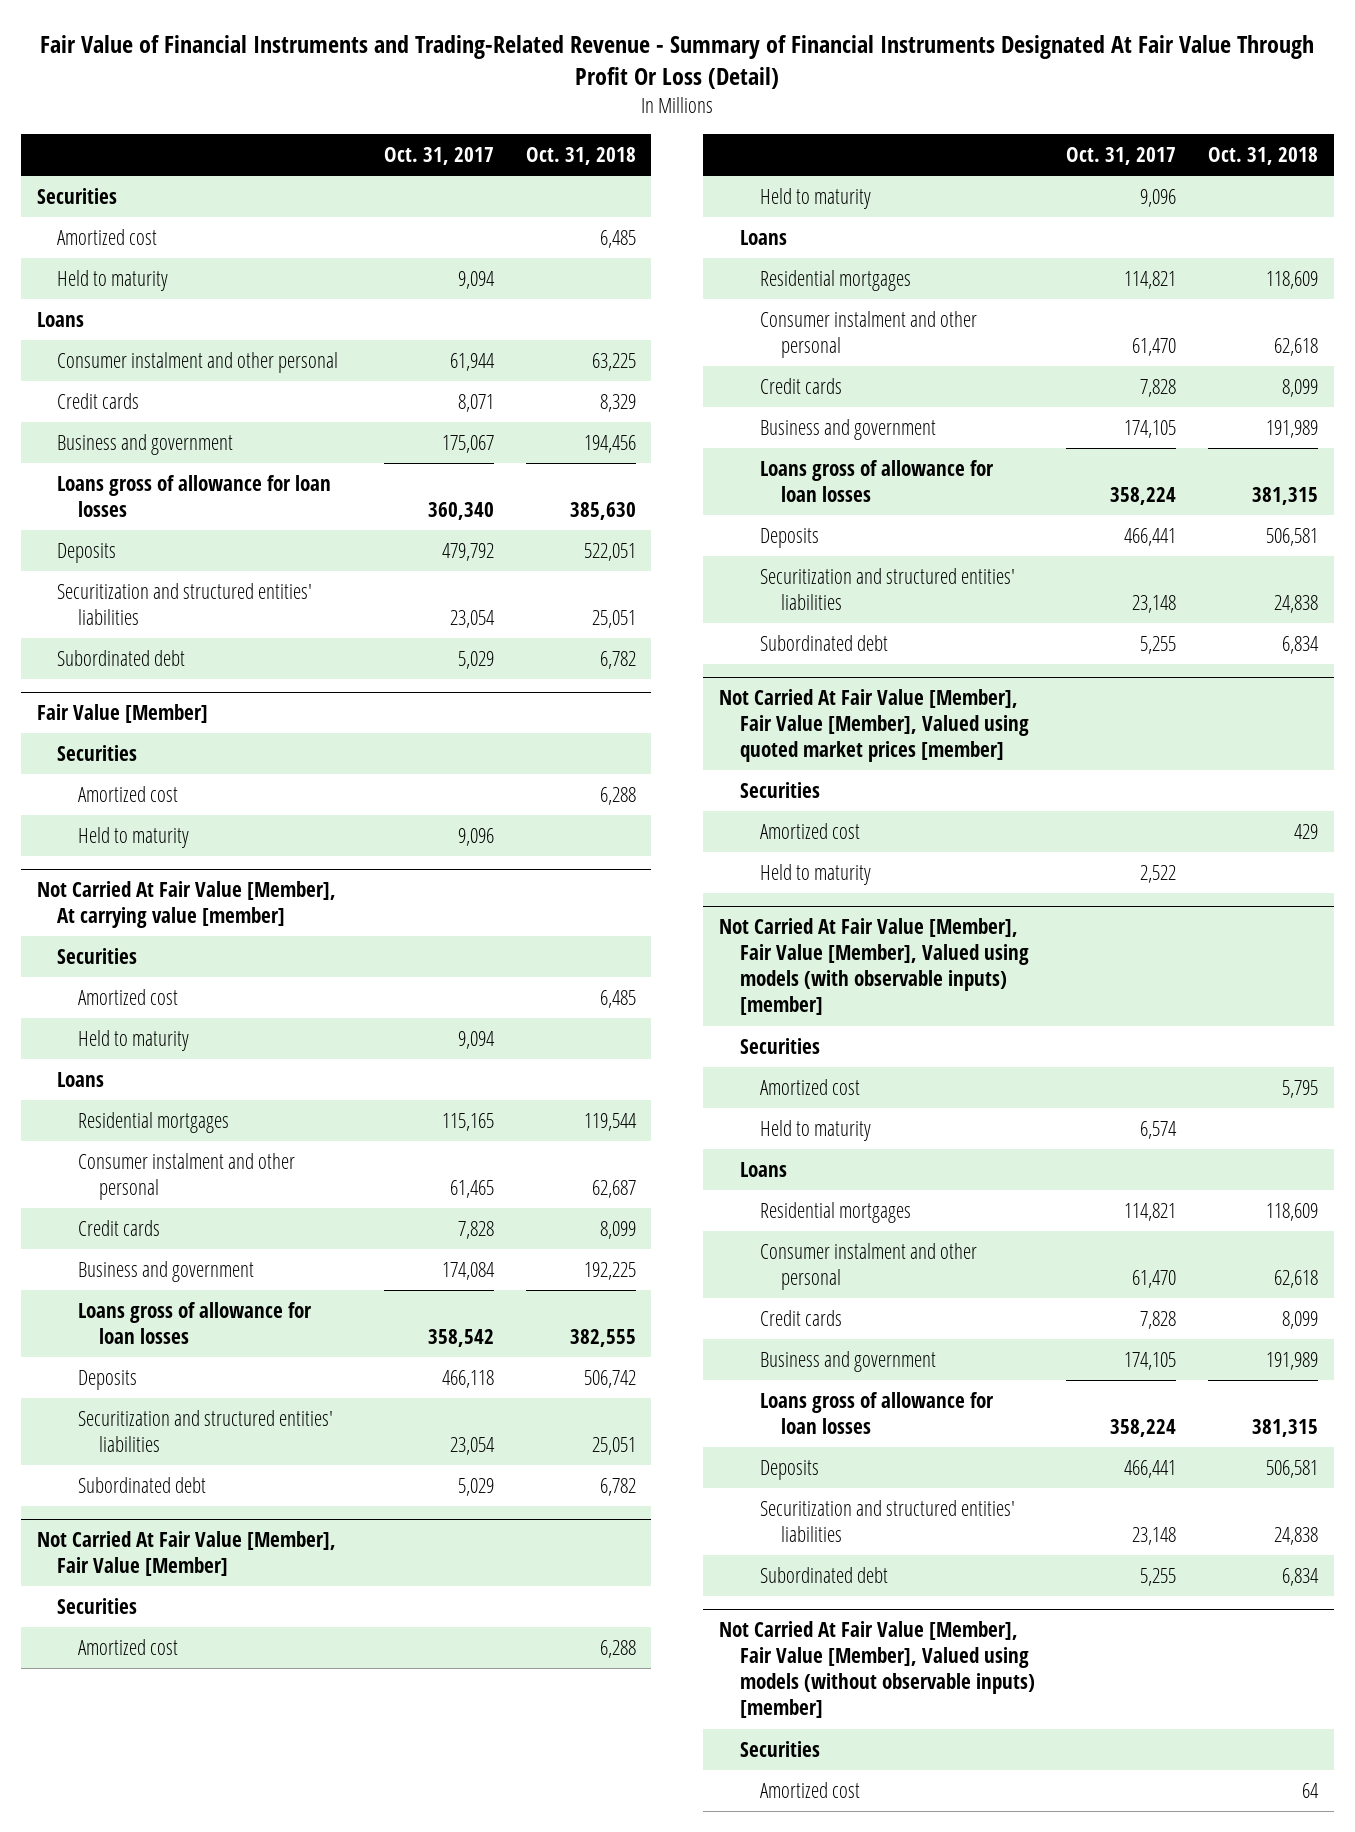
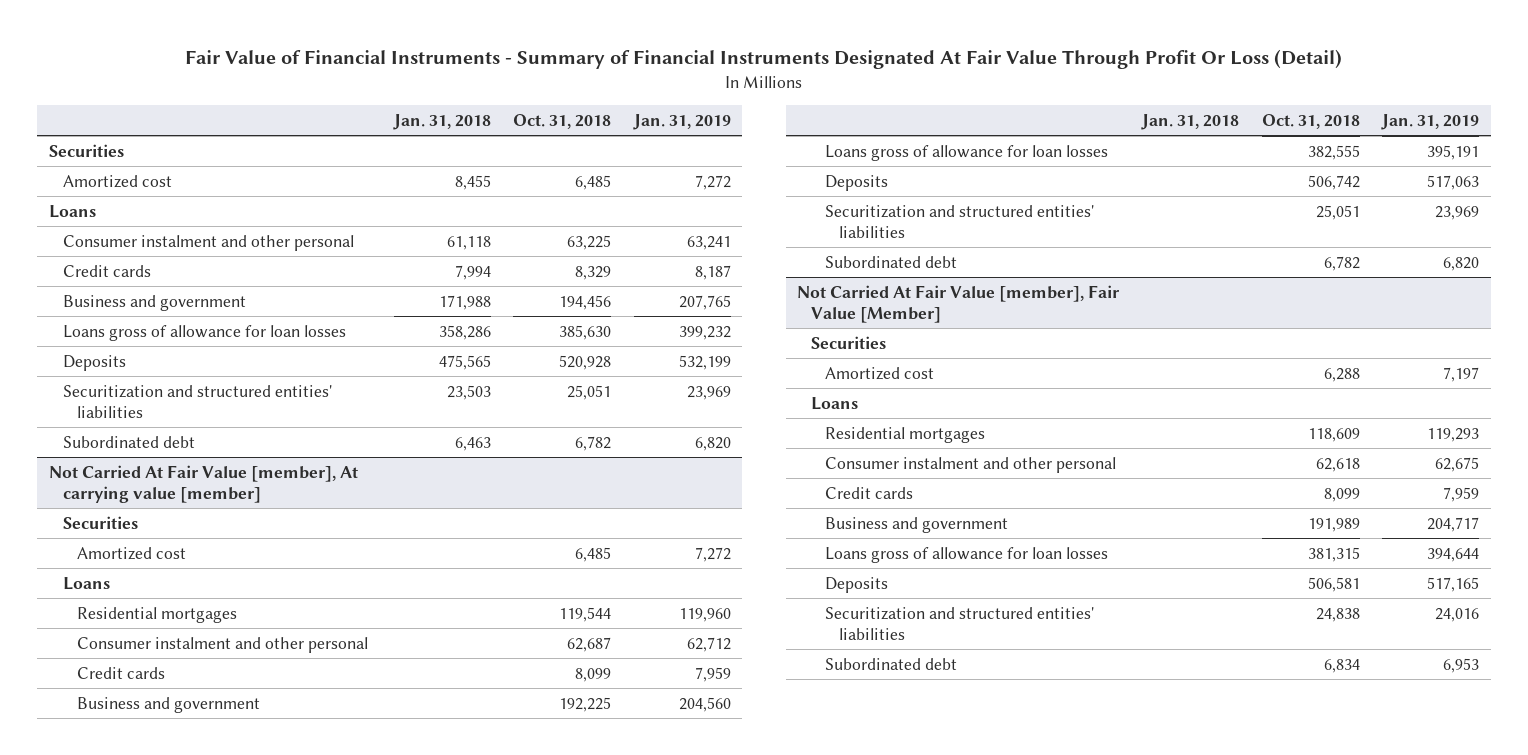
- Fair Value of Financial Instruments and Trading-Related Revenue - Summary of Financial Instruments Designated At Fair Value Through Profit Or Loss (Detail)
+ Fair Value of Financial Instruments - Summary of Financial Instruments Designated At Fair Value Through Profit Or Loss (Detail)
- | Oct. 31, 2017 | Oct. 31, 2018
+ | Jan. 31, 2018 | Oct. 31, 2018 | Jan. 31, 2019
- Held to maturity | 9,094 |
- Deposits | 479,792 | 522,051
+ Deposits | 475,565 | 520,928 | 532,199
- Fair Value [Member]
- Securities
- Amortized cost | | 6,288
- Held to maturity | 9,096 |
- Not Carried At Fair Value [Member], At carrying value [member]
+ Not Carried At Fair Value [member], At carrying value [member]
- Held to maturity | 9,094 |
- Not Carried At Fair Value [Member], Fair Value [Member]
+ Not Carried At Fair Value [member], Fair Value [Member]
- Held to maturity | 9,096 |
- Not Carried At Fair Value [Member], Fair Value [Member], Valued using quoted market prices [member]
- Securities
- Amortized cost | | 429
- Held to maturity | 2,522 |
- Not Carried At Fair Value [Member], Fair Value [Member], Valued using models (with observable inputs) [member]
- Securities
- Amortized cost | | 5,795
- Held to maturity | 6,574 |
- Loans
- Residential mortgages | 114,821 | 118,609
- Consumer instalment and other personal | 61,470 | 62,618
- Credit cards | 7,828 | 8,099
- Business and government | 174,105 | 191,989
- Loans gross of allowance for loan losses | 358,224 | 381,315
- Deposits | 466,441 | 506,581
- Securitization and structured entities' liabilities | 23,148 | 24,838
- Subordinated debt | 5,255 | 6,834
- Not Carried At Fair Value [Member], Fair Value [Member], Valued using models (without observable inputs) [member]
- Securities
- Amortized cost | | 64

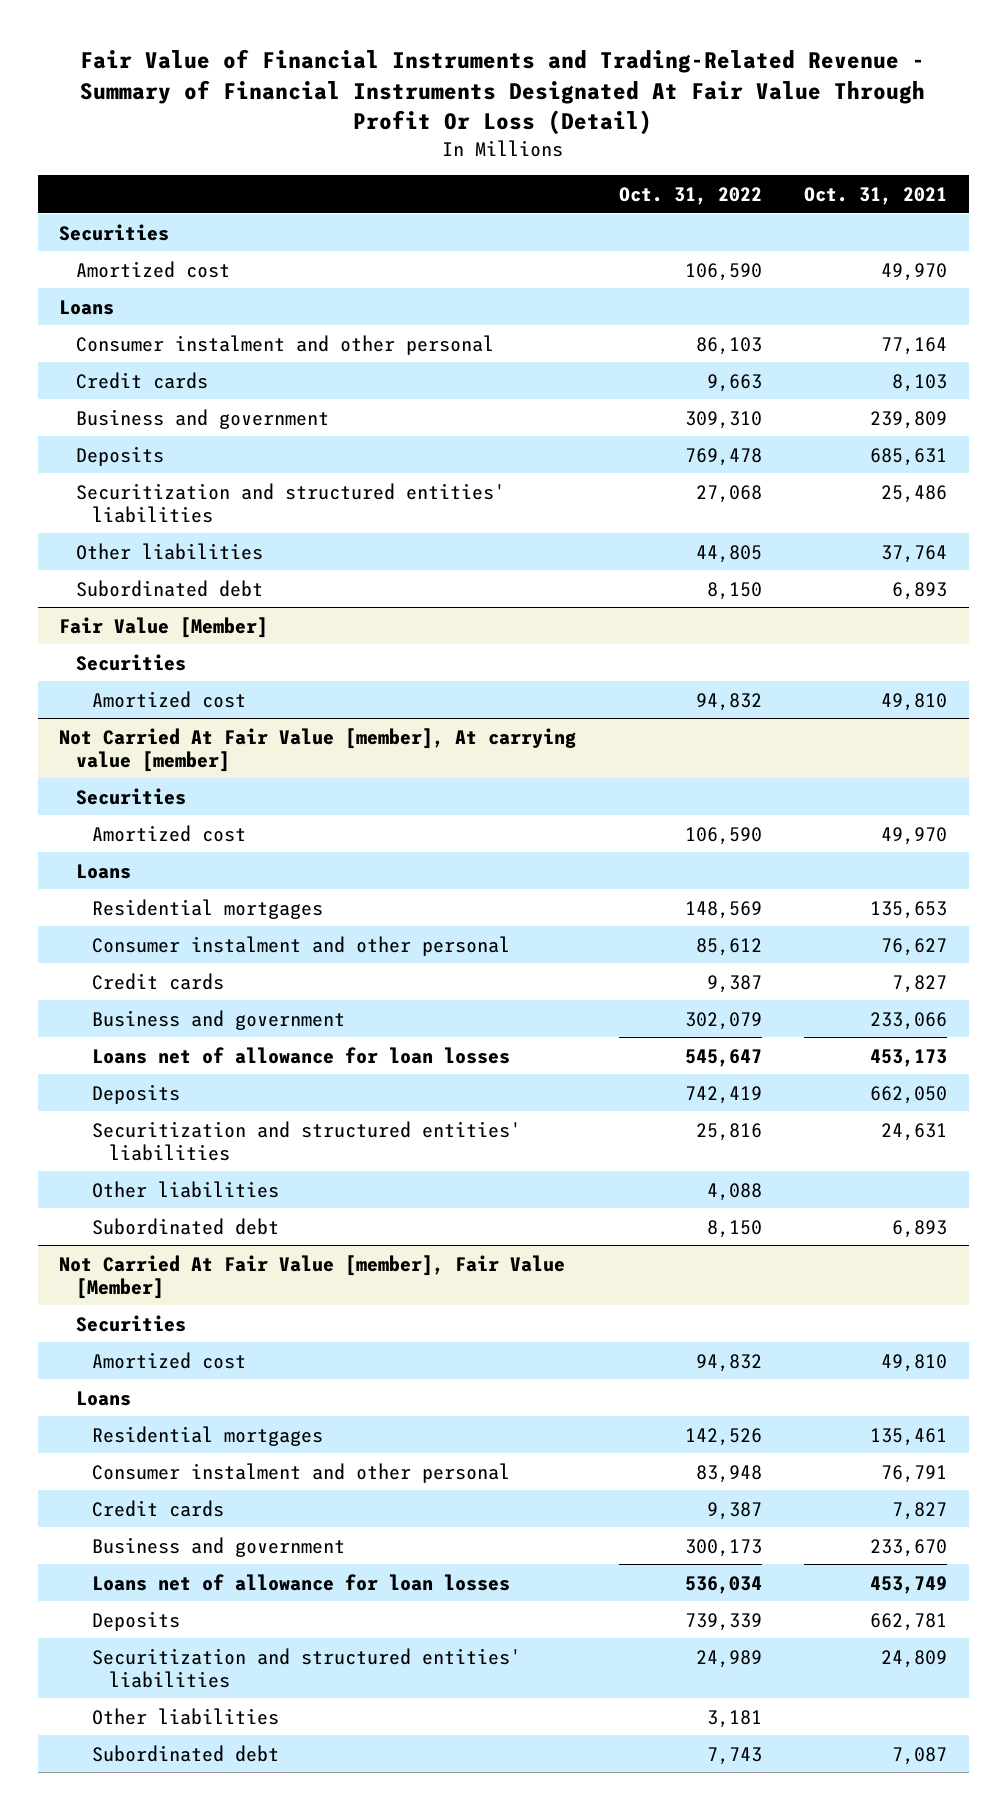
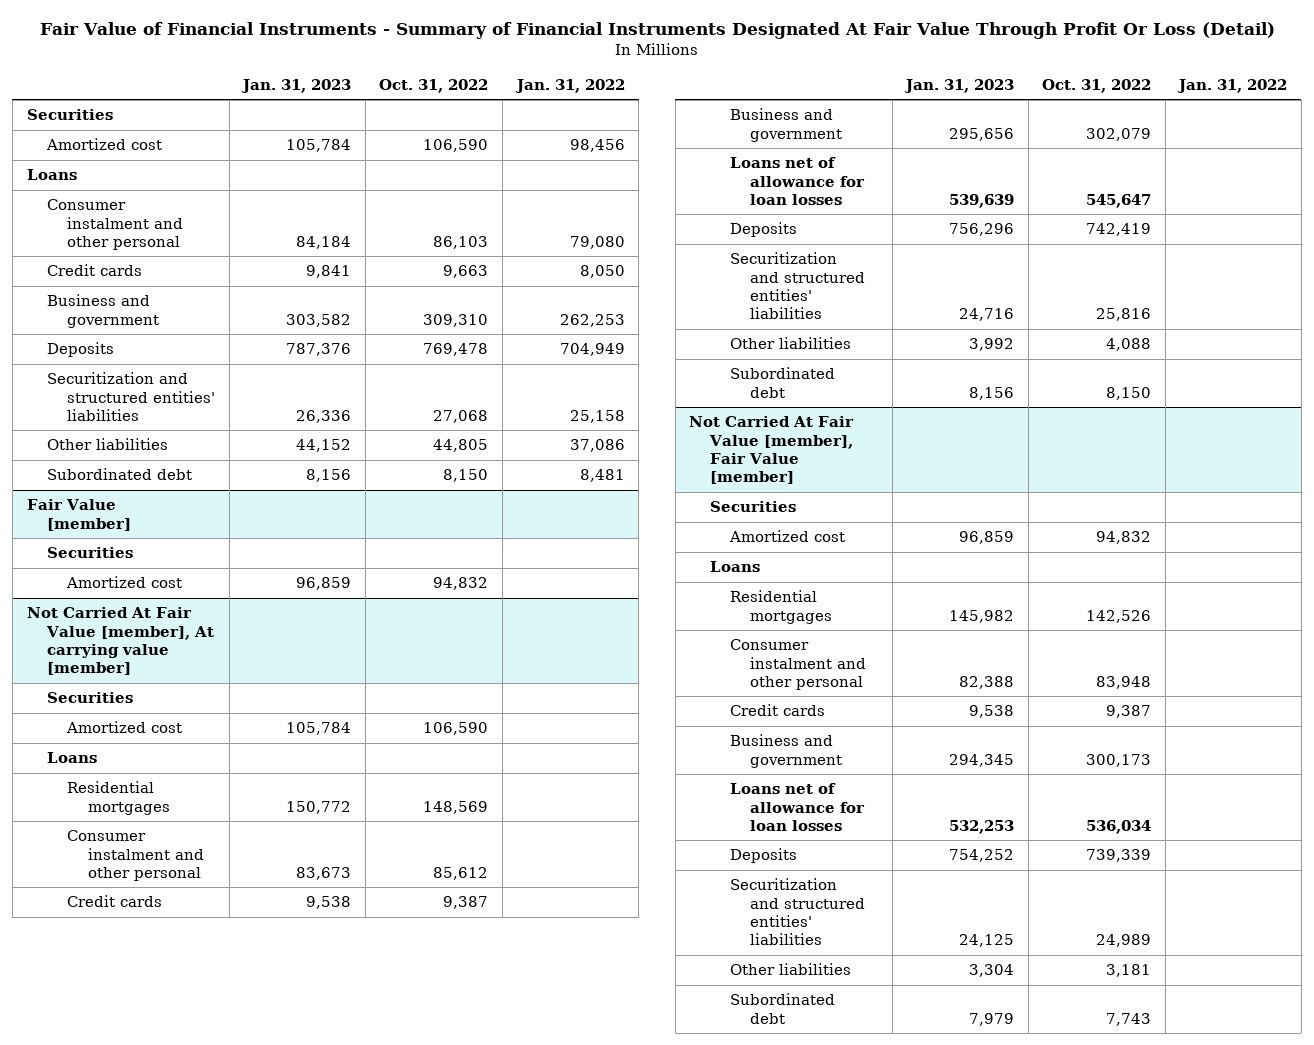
- Fair Value of Financial Instruments and Trading-Related Revenue - Summary of Financial Instruments Designated At Fair Value Through Profit Or Loss (Detail)
+ Fair Value of Financial Instruments - Summary of Financial Instruments Designated At Fair Value Through Profit Or Loss (Detail)
- | Oct. 31, 2022 | Oct. 31, 2021
+ | Jan. 31, 2023 | Oct. 31, 2022 | Jan. 31, 2022
- Fair Value [Member]
+ Fair Value [member]
- Not Carried At Fair Value [member], Fair Value [Member]
+ Not Carried At Fair Value [member], Fair Value [member]

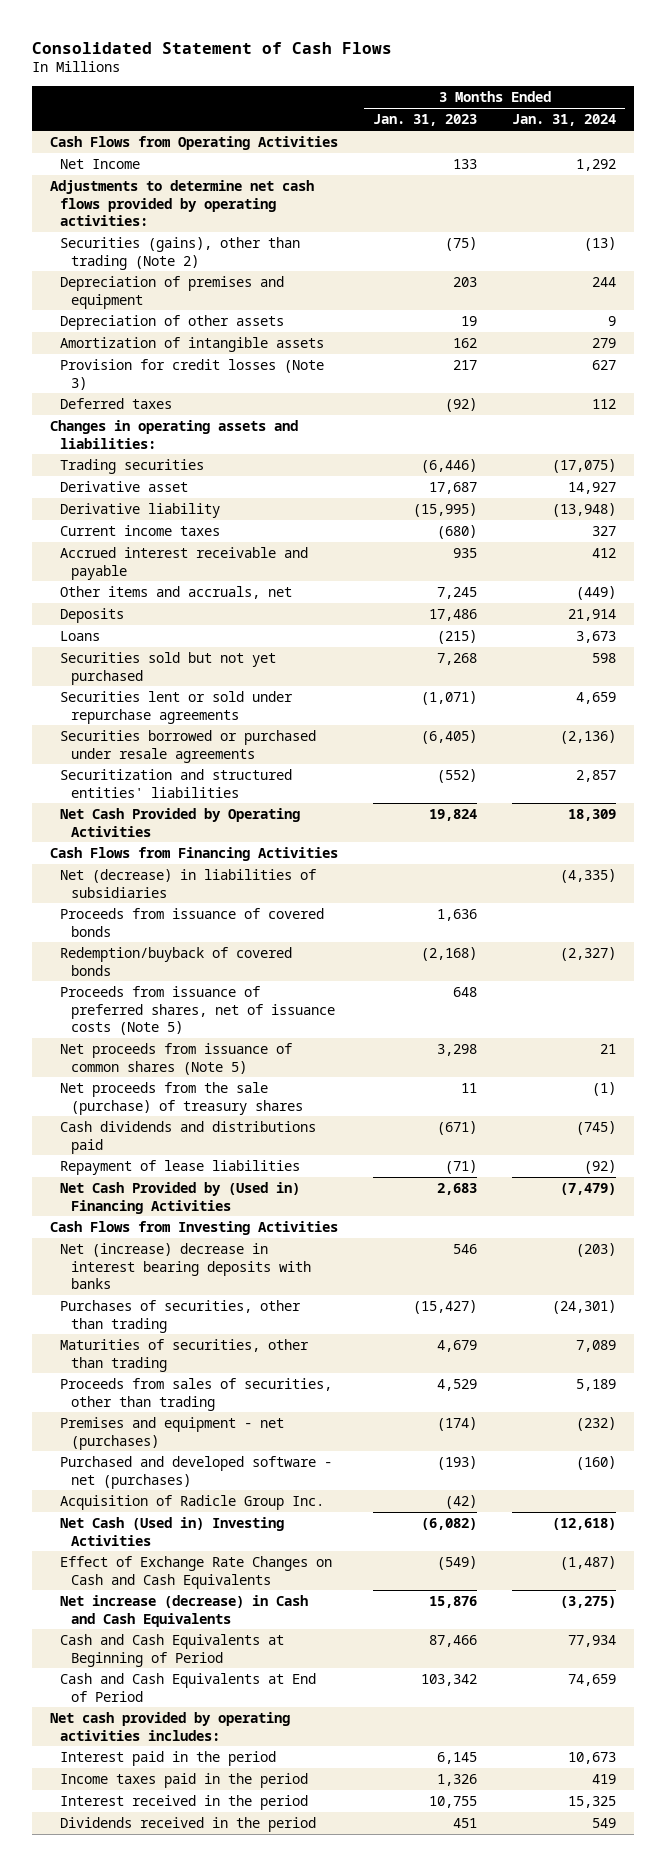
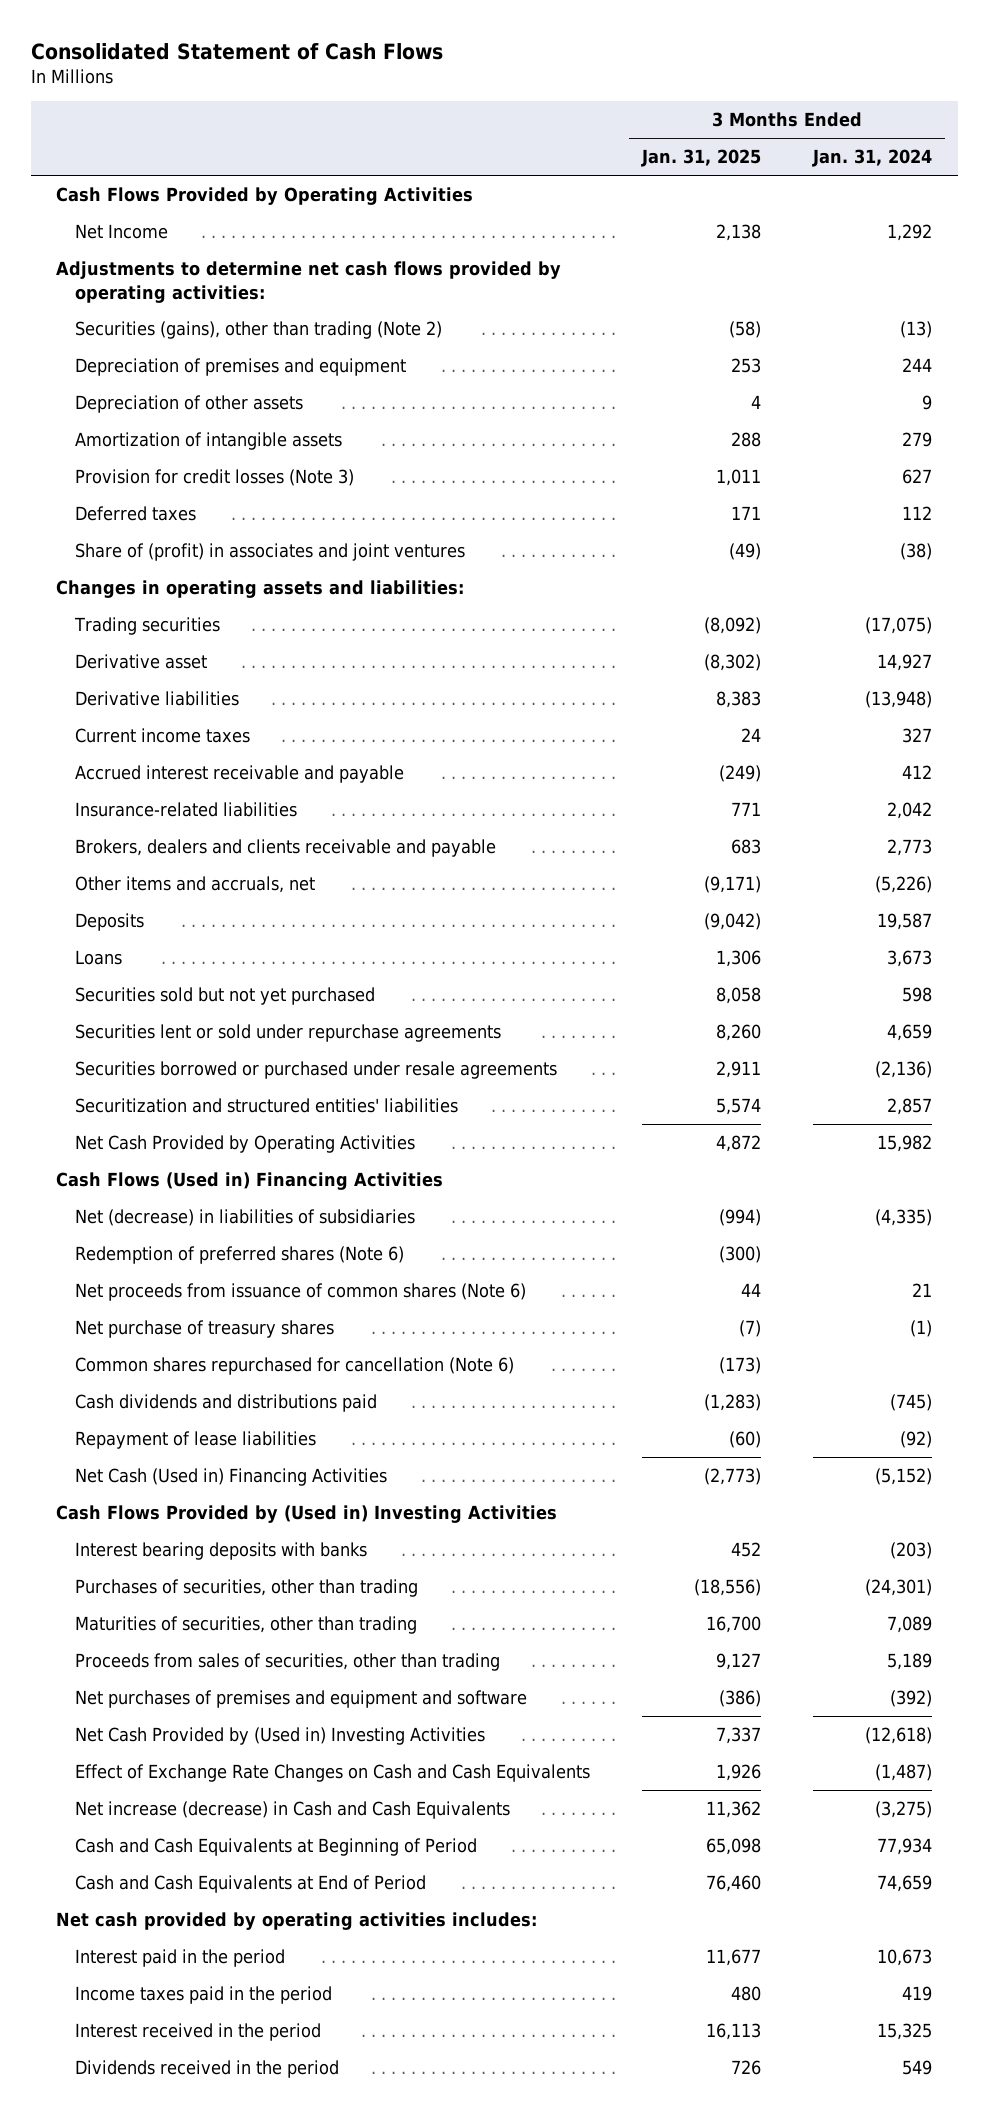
- | 3 Months Ended Jan. 31, 2023 | 3 Months Ended Jan. 31, 2024
+ | 3 Months Ended Jan. 31, 2025 | 3 Months Ended Jan. 31, 2024
- Cash Flows from Operating Activities
+ Cash Flows Provided by Operating Activities
+ Share of (profit) in associates and joint ventures | (49) | (38)
- Derivative liability | (15,995) | (13,948)
+ Derivative liabilities | 8,383 | (13,948)
- Other items and accruals, net | 7,245 | (449)
- Deposits | 17,486 | 21,914
+ Insurance-related liabilities | 771 | 2,042
+ Brokers, dealers and clients receivable and payable | 683 | 2,773
+ Other items and accruals, net | (9,171) | (5,226)
+ Deposits | (9,042) | 19,587
- Net Cash Provided by Operating Activities | 19,824 | 18,309
- Cash Flows from Financing Activities
+ Net Cash Provided by Operating Activities | 4,872 | 15,982
+ Cash Flows (Used in) Financing Activities
- Proceeds from issuance of covered bonds | 1,636 |
- Redemption/buyback of covered bonds | (2,168) | (2,327)
- Proceeds from issuance of preferred shares, net of issuance costs (Note 5) | 648 |
- Net proceeds from issuance of common shares (Note 5) | 3,298 | 21
- Net proceeds from the sale (purchase) of treasury shares | 11 | (1)
+ Redemption of preferred shares (Note 6) | (300) |
+ Net proceeds from issuance of common shares (Note 6) | 44 | 21
+ Net purchase of treasury shares | (7) | (1)
+ Common shares repurchased for cancellation (Note 6) | (173) |
- Net Cash Provided by (Used in) Financing Activities | 2,683 | (7,479)
- Cash Flows from Investing Activities
- Net (increase) decrease in interest bearing deposits with banks | 546 | (203)
+ Net Cash (Used in) Financing Activities | (2,773) | (5,152)
+ Cash Flows Provided by (Used in) Investing Activities
+ Interest bearing deposits with banks | 452 | (203)
- Premises and equipment - net (purchases) | (174) | (232)
- Purchased and developed software - net (purchases) | (193) | (160)
- Acquisition of Radicle Group Inc. | (42) |
- Net Cash (Used in) Investing Activities | (6,082) | (12,618)
+ Net purchases of premises and equipment and software | (386) | (392)
+ Net Cash Provided by (Used in) Investing Activities | 7,337 | (12,618)

